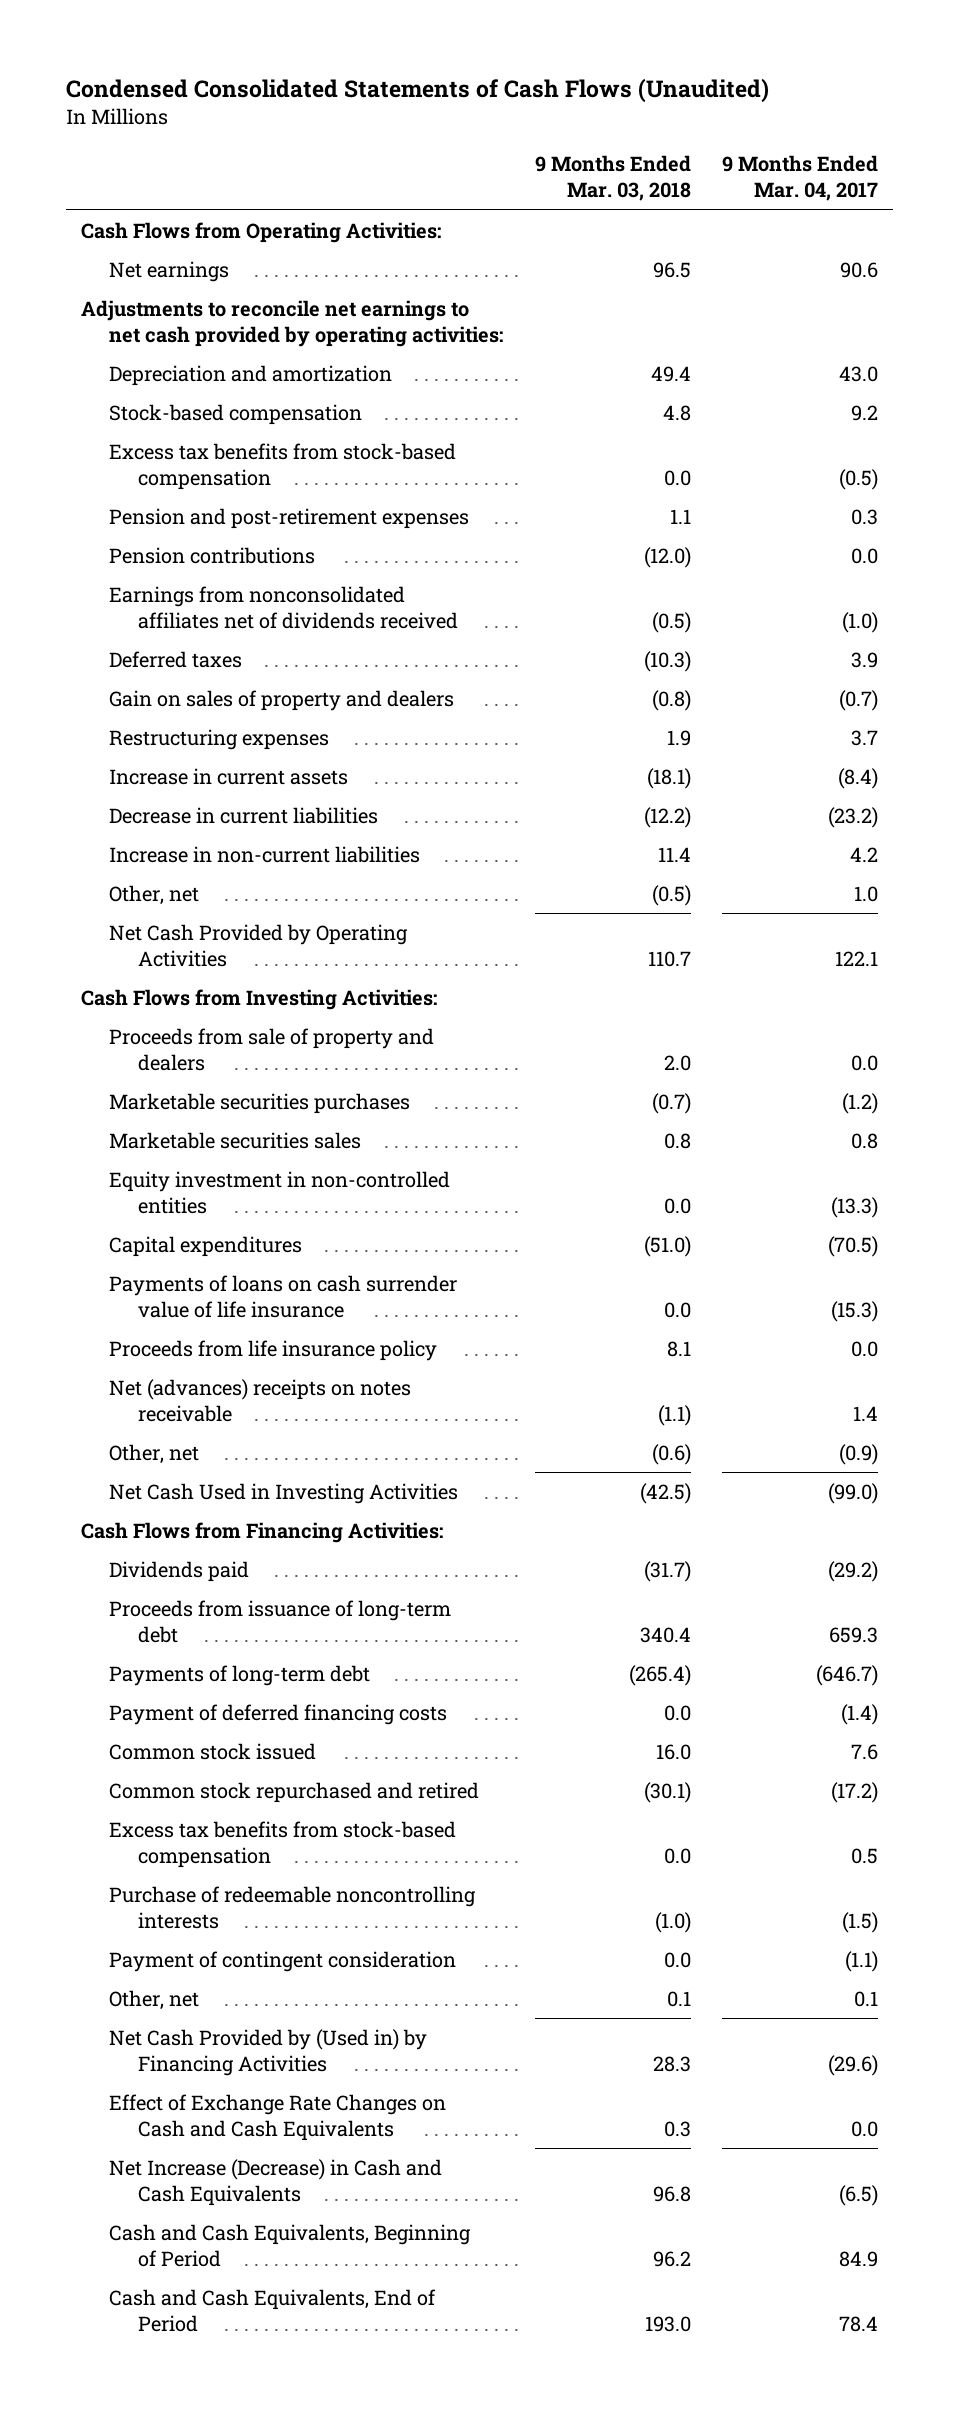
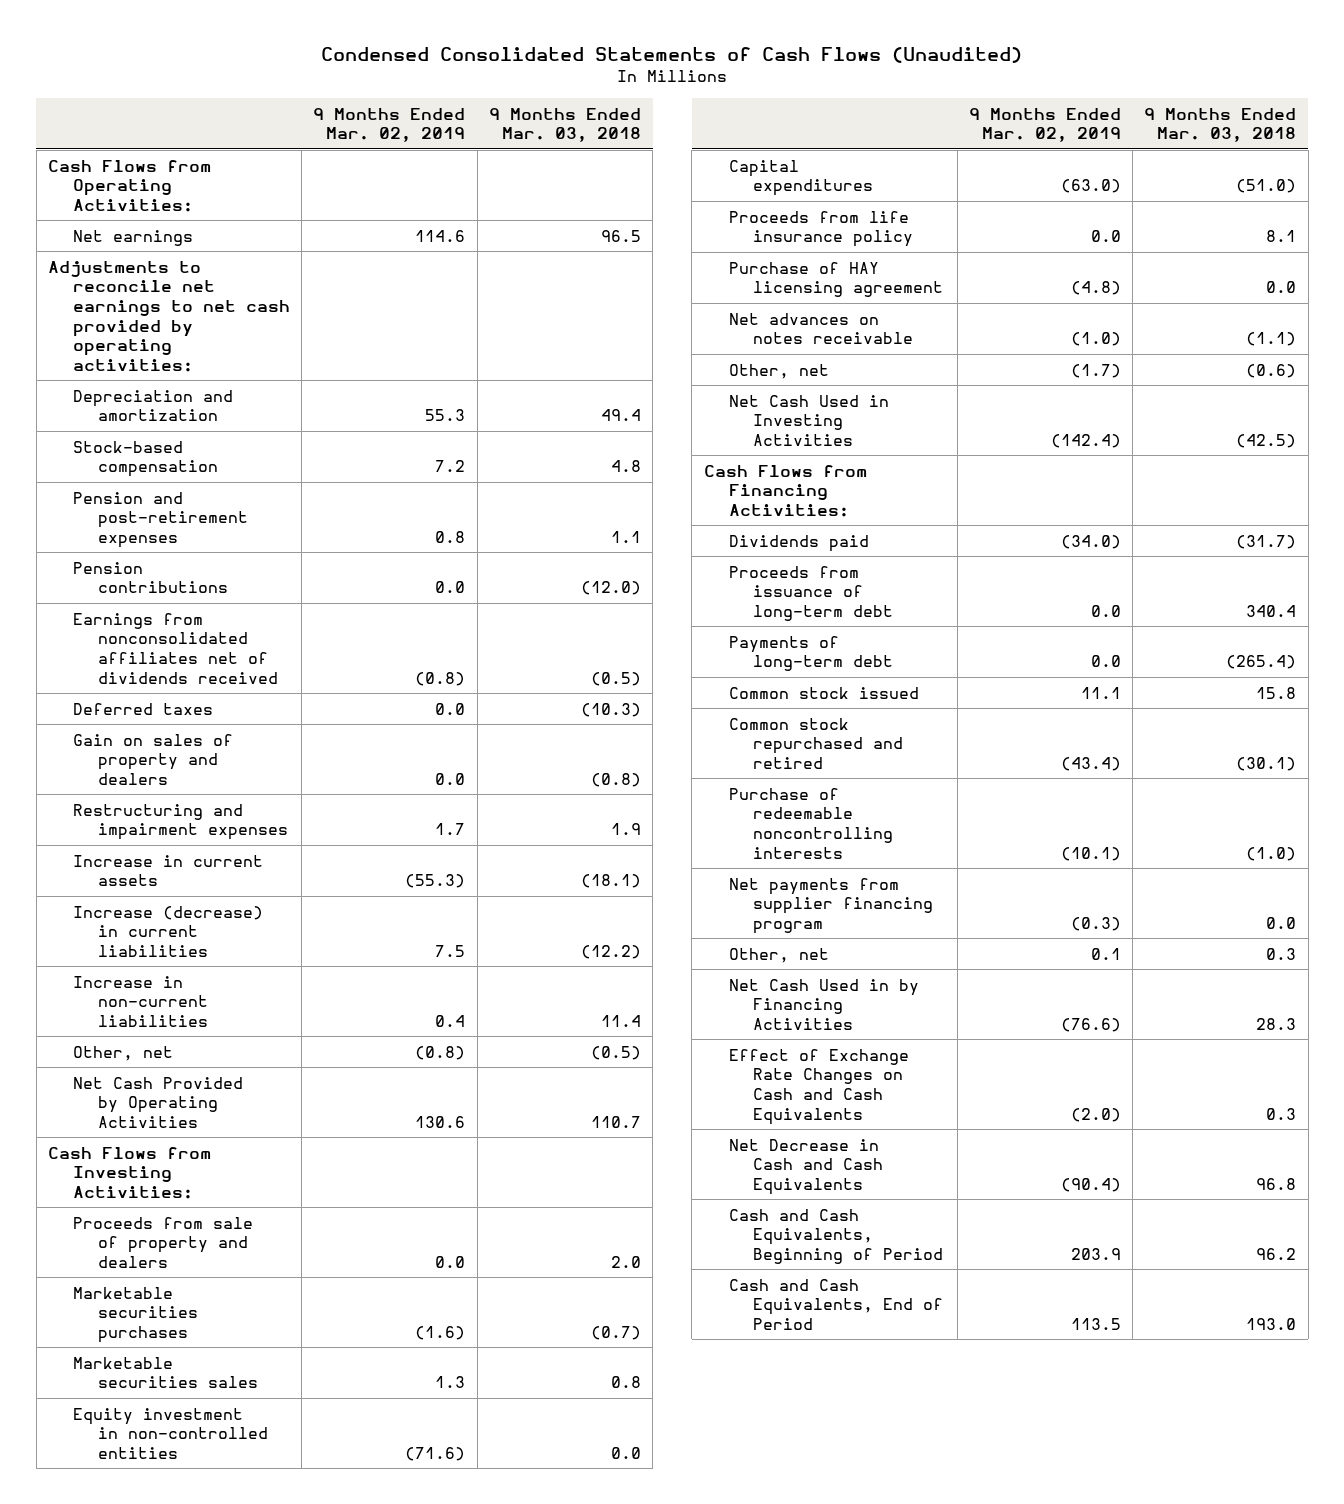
- | 9 Months Ended Mar. 03, 2018 | 9 Months Ended Mar. 04, 2017
+ | 9 Months Ended Mar. 02, 2019 | 9 Months Ended Mar. 03, 2018
- Excess tax benefits from stock-based compensation | 0.0 | (0.5)
- Restructuring expenses | 1.9 | 3.7
+ Restructuring and impairment expenses | 1.7 | 1.9
- Decrease in current liabilities | (12.2) | (23.2)
+ Increase (decrease) in current liabilities | 7.5 | (12.2)
- Payments of loans on cash surrender value of life insurance | 0.0 | (15.3)
- Net (advances) receipts on notes receivable | (1.1) | 1.4
+ Purchase of HAY licensing agreement | (4.8) | 0.0
+ Net advances on notes receivable | (1.0) | (1.1)
- Payment of deferred financing costs | 0.0 | (1.4)
- Common stock issued | 16.0 | 7.6
+ Common stock issued | 11.1 | 15.8
- Excess tax benefits from stock-based compensation | 0.0 | 0.5
- Payment of contingent consideration | 0.0 | (1.1)
- Other, net | 0.1 | 0.1
- Net Cash Provided by (Used in) by Financing Activities | 28.3 | (29.6)
+ Net payments from supplier financing program | (0.3) | 0.0
+ Other, net | 0.1 | 0.3
+ Net Cash Used in by Financing Activities | (76.6) | 28.3
- Net Increase (Decrease) in Cash and Cash Equivalents | 96.8 | (6.5)
+ Net Decrease in Cash and Cash Equivalents | (90.4) | 96.8

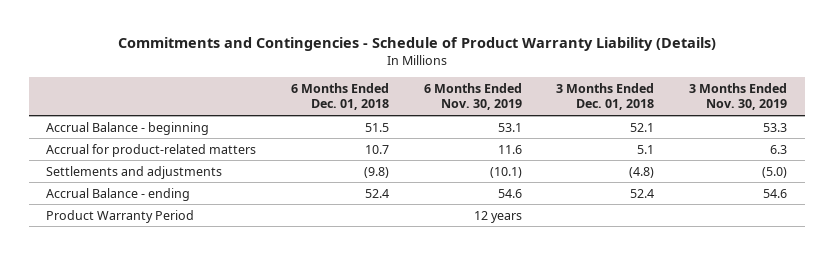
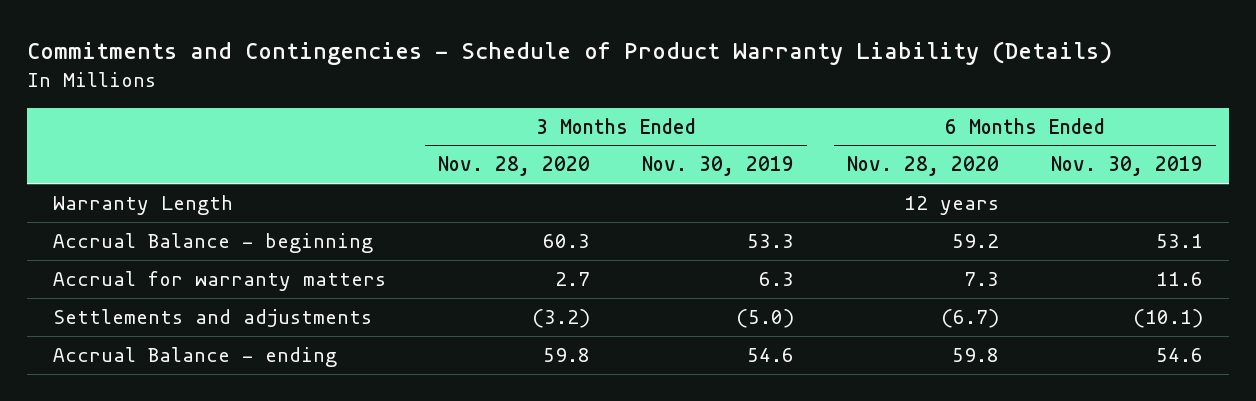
- | 6 Months Ended Dec. 01, 2018 | 6 Months Ended Nov. 30, 2019 | 3 Months Ended Dec. 01, 2018 | 3 Months Ended Nov. 30, 2019
+ | 3 Months Ended Nov. 28, 2020 | 3 Months Ended Nov. 30, 2019 | 6 Months Ended Nov. 28, 2020 | 6 Months Ended Nov. 30, 2019
+ Warranty Length | | | 12 years |
- Accrual for product-related matters | 10.7 | 11.6 | 5.1 | 6.3
+ Accrual for warranty matters | 2.7 | 6.3 | 7.3 | 11.6
- Product Warranty Period | | 12 years | |

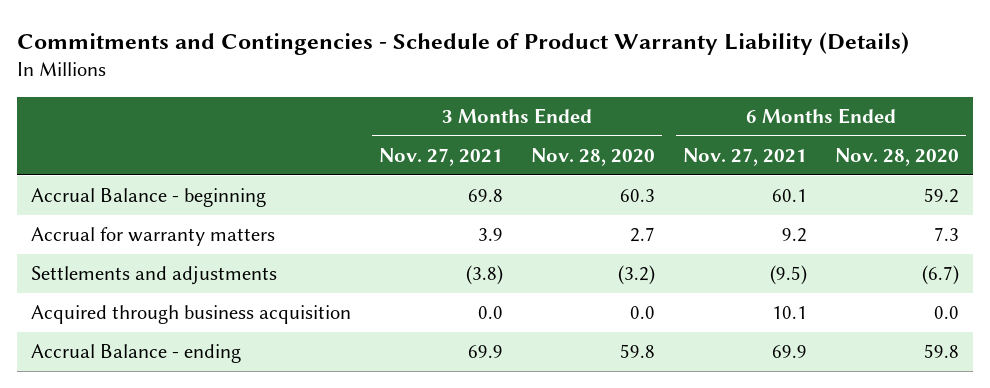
- | 3 Months Ended Nov. 28, 2020 | 3 Months Ended Nov. 30, 2019 | 6 Months Ended Nov. 28, 2020 | 6 Months Ended Nov. 30, 2019
+ | 3 Months Ended Nov. 27, 2021 | 3 Months Ended Nov. 28, 2020 | 6 Months Ended Nov. 27, 2021 | 6 Months Ended Nov. 28, 2020
- Warranty Length | | | 12 years |
+ Acquired through business acquisition | 0.0 | 0.0 | 10.1 | 0.0

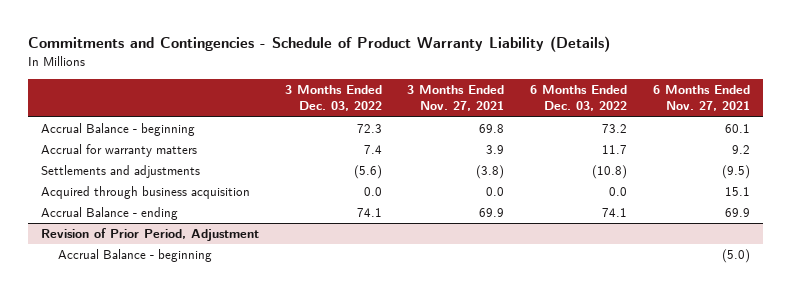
- | 3 Months Ended Nov. 27, 2021 | 3 Months Ended Nov. 28, 2020 | 6 Months Ended Nov. 27, 2021 | 6 Months Ended Nov. 28, 2020
+ | 3 Months Ended Dec. 03, 2022 | 3 Months Ended Nov. 27, 2021 | 6 Months Ended Dec. 03, 2022 | 6 Months Ended Nov. 27, 2021
- Acquired through business acquisition | 0.0 | 0.0 | 10.1 | 0.0
+ Acquired through business acquisition | 0.0 | 0.0 | 0.0 | 15.1
+ Revision of Prior Period, Adjustment
+ Accrual Balance - beginning | | | | (5.0)

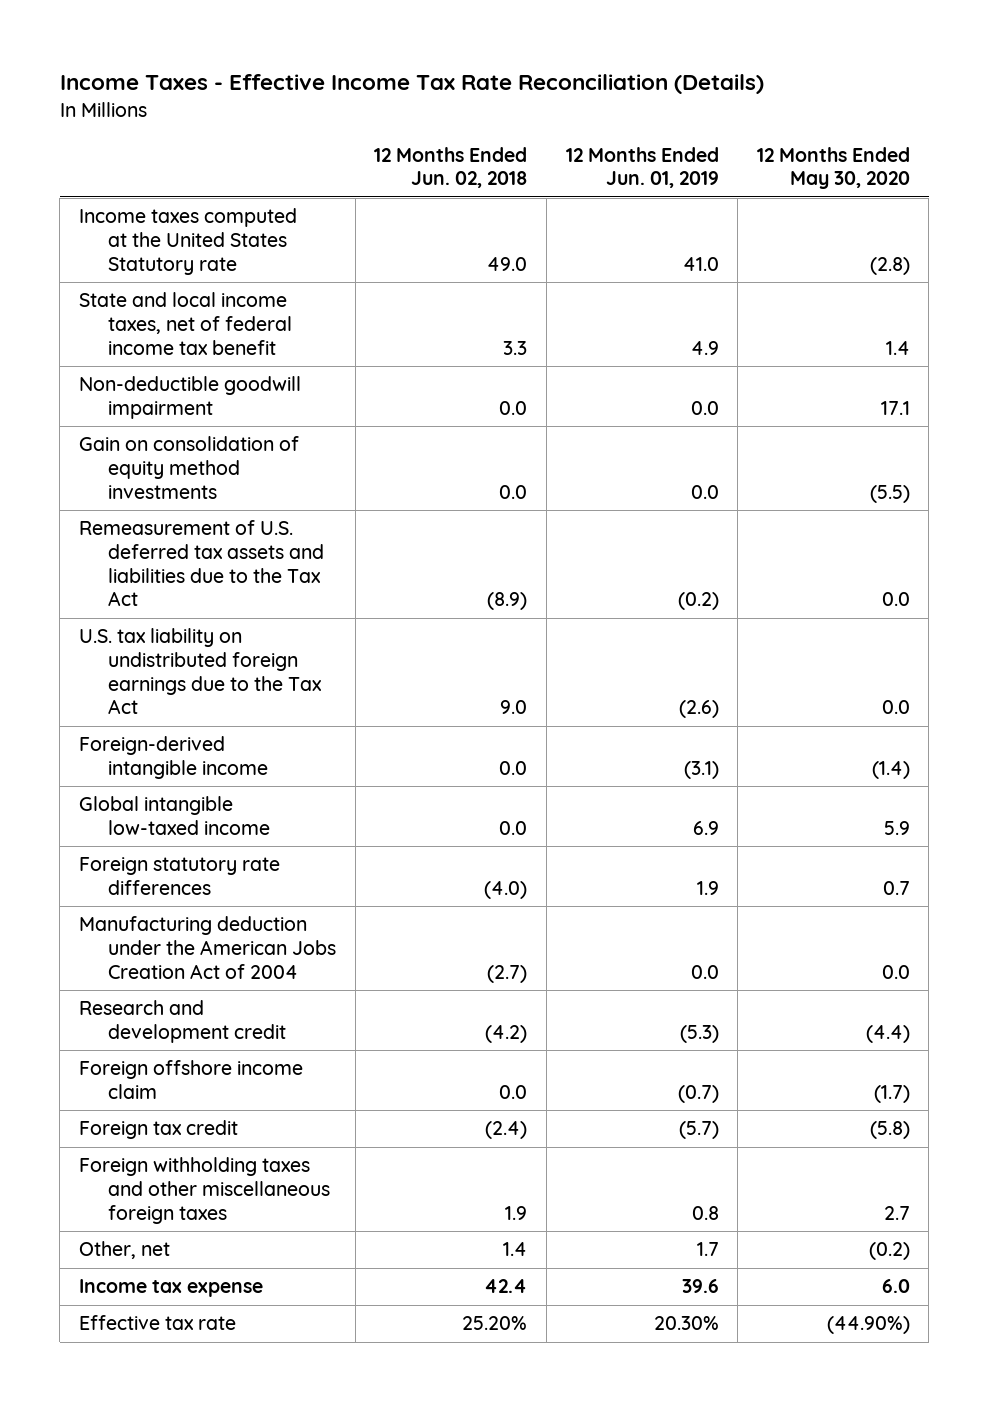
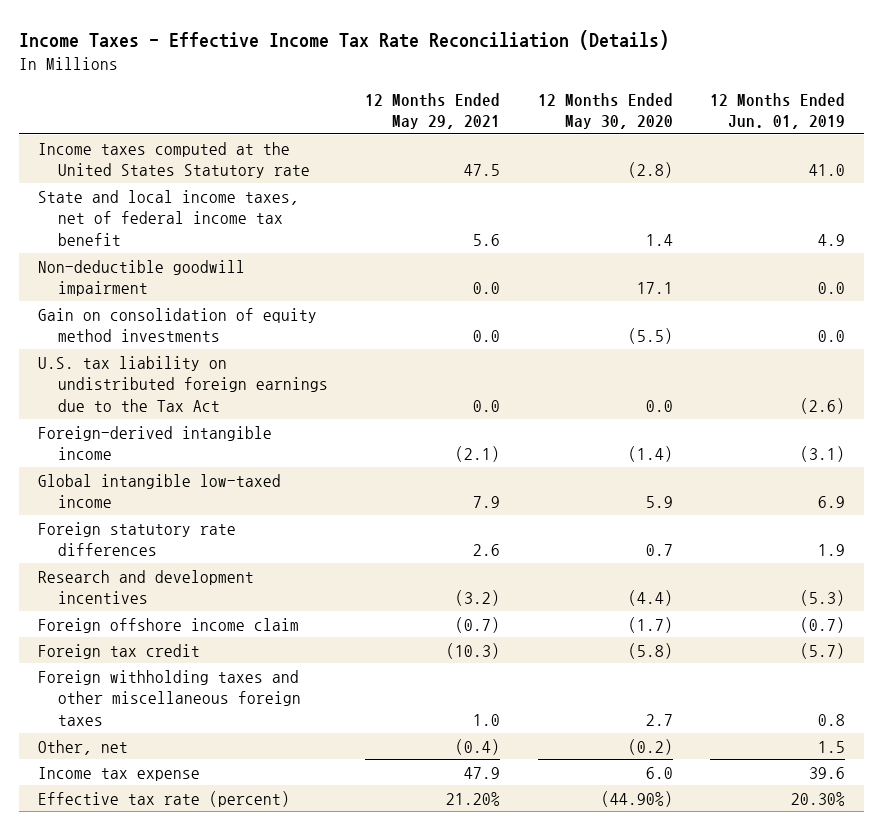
- | 12 Months Ended Jun. 02, 2018 | 12 Months Ended Jun. 01, 2019 | 12 Months Ended May 30, 2020
+ | 12 Months Ended May 29, 2021 | 12 Months Ended May 30, 2020 | 12 Months Ended Jun. 01, 2019
- Remeasurement of U.S. deferred tax assets and liabilities due to the Tax Act | (8.9) | (0.2) | 0.0
- Manufacturing deduction under the American Jobs Creation Act of 2004 | (2.7) | 0.0 | 0.0
- Research and development credit | (4.2) | (5.3) | (4.4)
+ Research and development incentives | (3.2) | (4.4) | (5.3)
- Other, net | 1.4 | 1.7 | (0.2)
+ Other, net | (0.4) | (0.2) | 1.5
- Effective tax rate | 25.20% | 20.30% | (44.90%)
+ Effective tax rate (percent) | 21.20% | (44.90%) | 20.30%

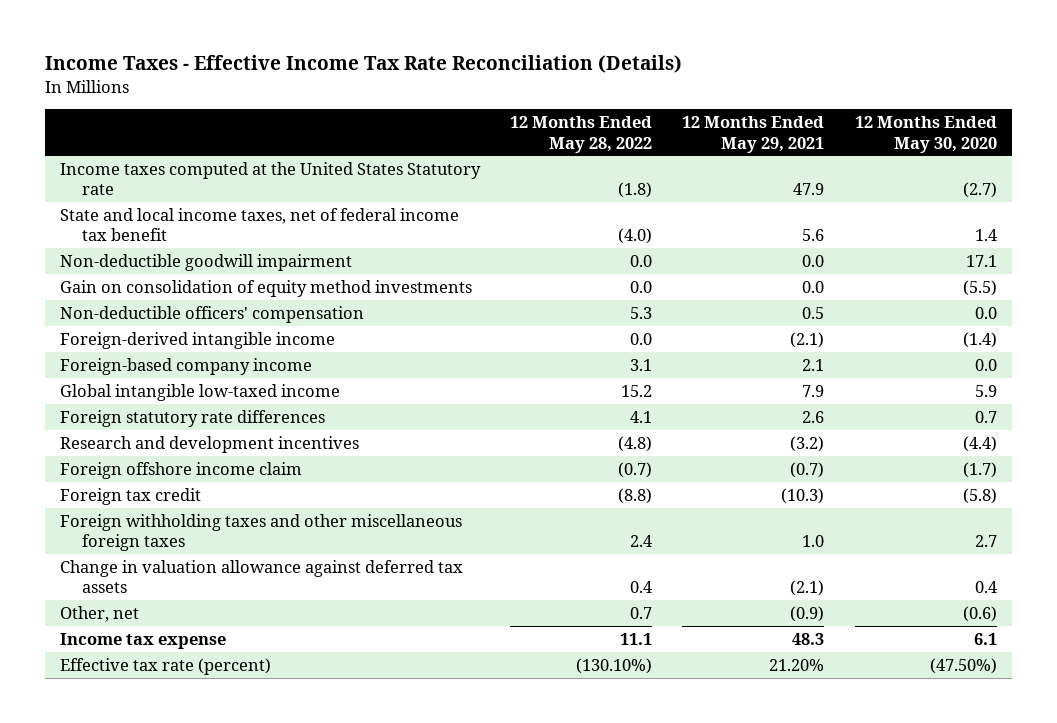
- | 12 Months Ended May 29, 2021 | 12 Months Ended May 30, 2020 | 12 Months Ended Jun. 01, 2019
+ | 12 Months Ended May 28, 2022 | 12 Months Ended May 29, 2021 | 12 Months Ended May 30, 2020
- Income taxes computed at the United States Statutory rate | 47.5 | (2.8) | 41.0
+ Income taxes computed at the United States Statutory rate | (1.8) | 47.9 | (2.7)
- U.S. tax liability on undistributed foreign earnings due to the Tax Act | 0.0 | 0.0 | (2.6)
+ Non-deductible officers' compensation | 5.3 | 0.5 | 0.0
+ Foreign-based company income | 3.1 | 2.1 | 0.0
- Other, net | (0.4) | (0.2) | 1.5
- Income tax expense | 47.9 | 6.0 | 39.6
- Effective tax rate (percent) | 21.20% | (44.90%) | 20.30%
+ Change in valuation allowance against deferred tax assets | 0.4 | (2.1) | 0.4
+ Other, net | 0.7 | (0.9) | (0.6)
+ Income tax expense | 11.1 | 48.3 | 6.1
+ Effective tax rate (percent) | (130.10%) | 21.20% | (47.50%)

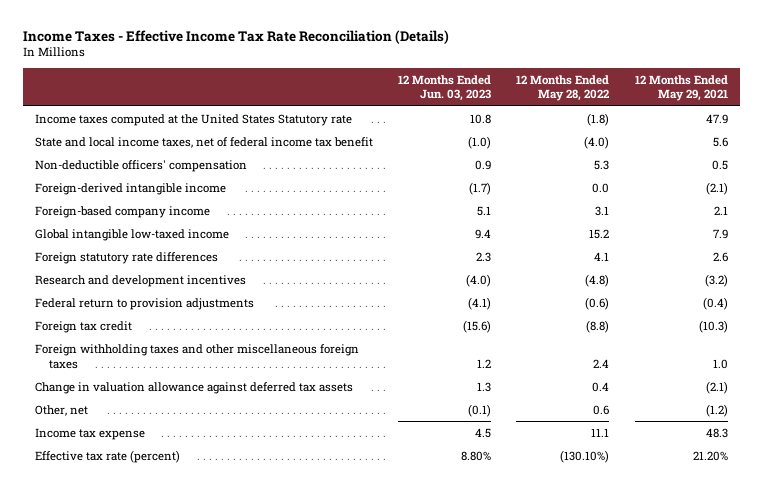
- | 12 Months Ended May 28, 2022 | 12 Months Ended May 29, 2021 | 12 Months Ended May 30, 2020
+ | 12 Months Ended Jun. 03, 2023 | 12 Months Ended May 28, 2022 | 12 Months Ended May 29, 2021
- Non-deductible goodwill impairment | 0.0 | 0.0 | 17.1
- Gain on consolidation of equity method investments | 0.0 | 0.0 | (5.5)
- Foreign offshore income claim | (0.7) | (0.7) | (1.7)
+ Federal return to provision adjustments | (4.1) | (0.6) | (0.4)
- Other, net | 0.7 | (0.9) | (0.6)
+ Other, net | (0.1) | 0.6 | (1.2)

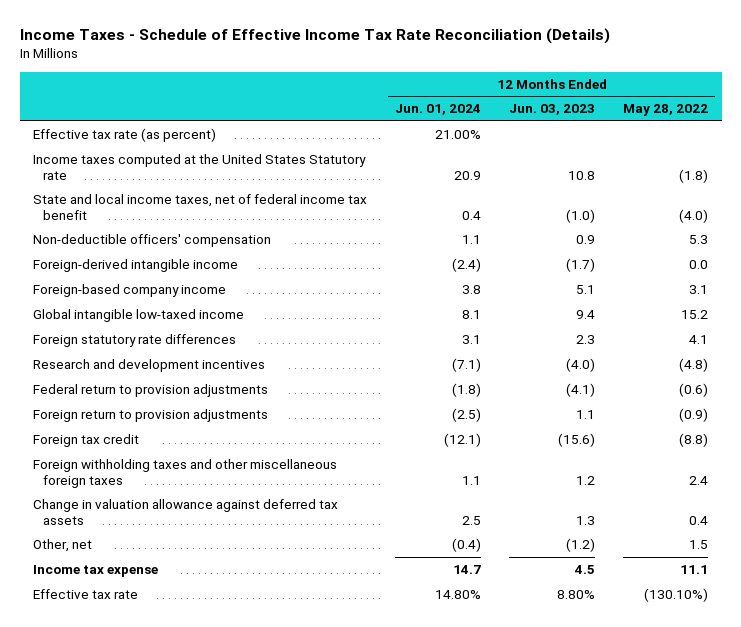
- Income Taxes - Effective Income Tax Rate Reconciliation (Details)
+ Income Taxes - Schedule of Effective Income Tax Rate Reconciliation (Details)
- | 12 Months Ended Jun. 03, 2023 | 12 Months Ended May 28, 2022 | 12 Months Ended May 29, 2021
+ | 12 Months Ended Jun. 01, 2024 | 12 Months Ended Jun. 03, 2023 | 12 Months Ended May 28, 2022
+ Effective tax rate (as percent) | 21.00% | |
+ Foreign return to provision adjustments | (2.5) | 1.1 | (0.9)
- Other, net | (0.1) | 0.6 | (1.2)
+ Other, net | (0.4) | (1.2) | 1.5
- Effective tax rate (percent) | 8.80% | (130.10%) | 21.20%
+ Effective tax rate | 14.80% | 8.80% | (130.10%)

